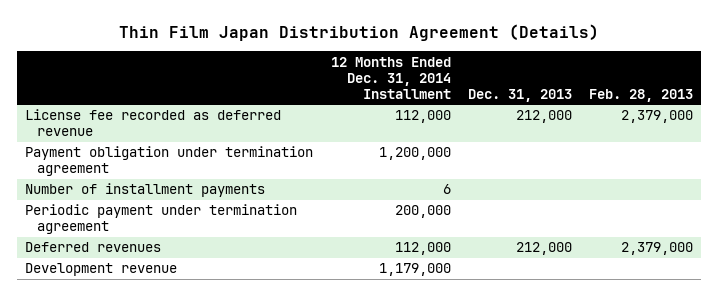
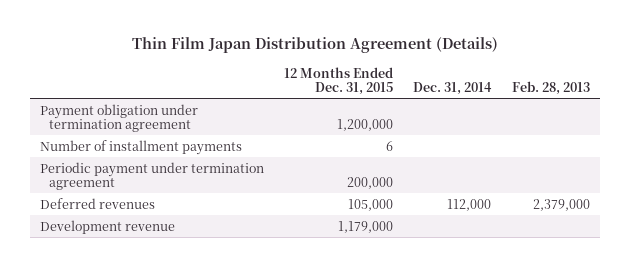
- | 12 Months Ended Dec. 31, 2014 Installment | Dec. 31, 2013 | Feb. 28, 2013
+ | 12 Months Ended Dec. 31, 2015 | Dec. 31, 2014 | Feb. 28, 2013
- License fee recorded as deferred revenue | 112,000 | 212,000 | 2,379,000

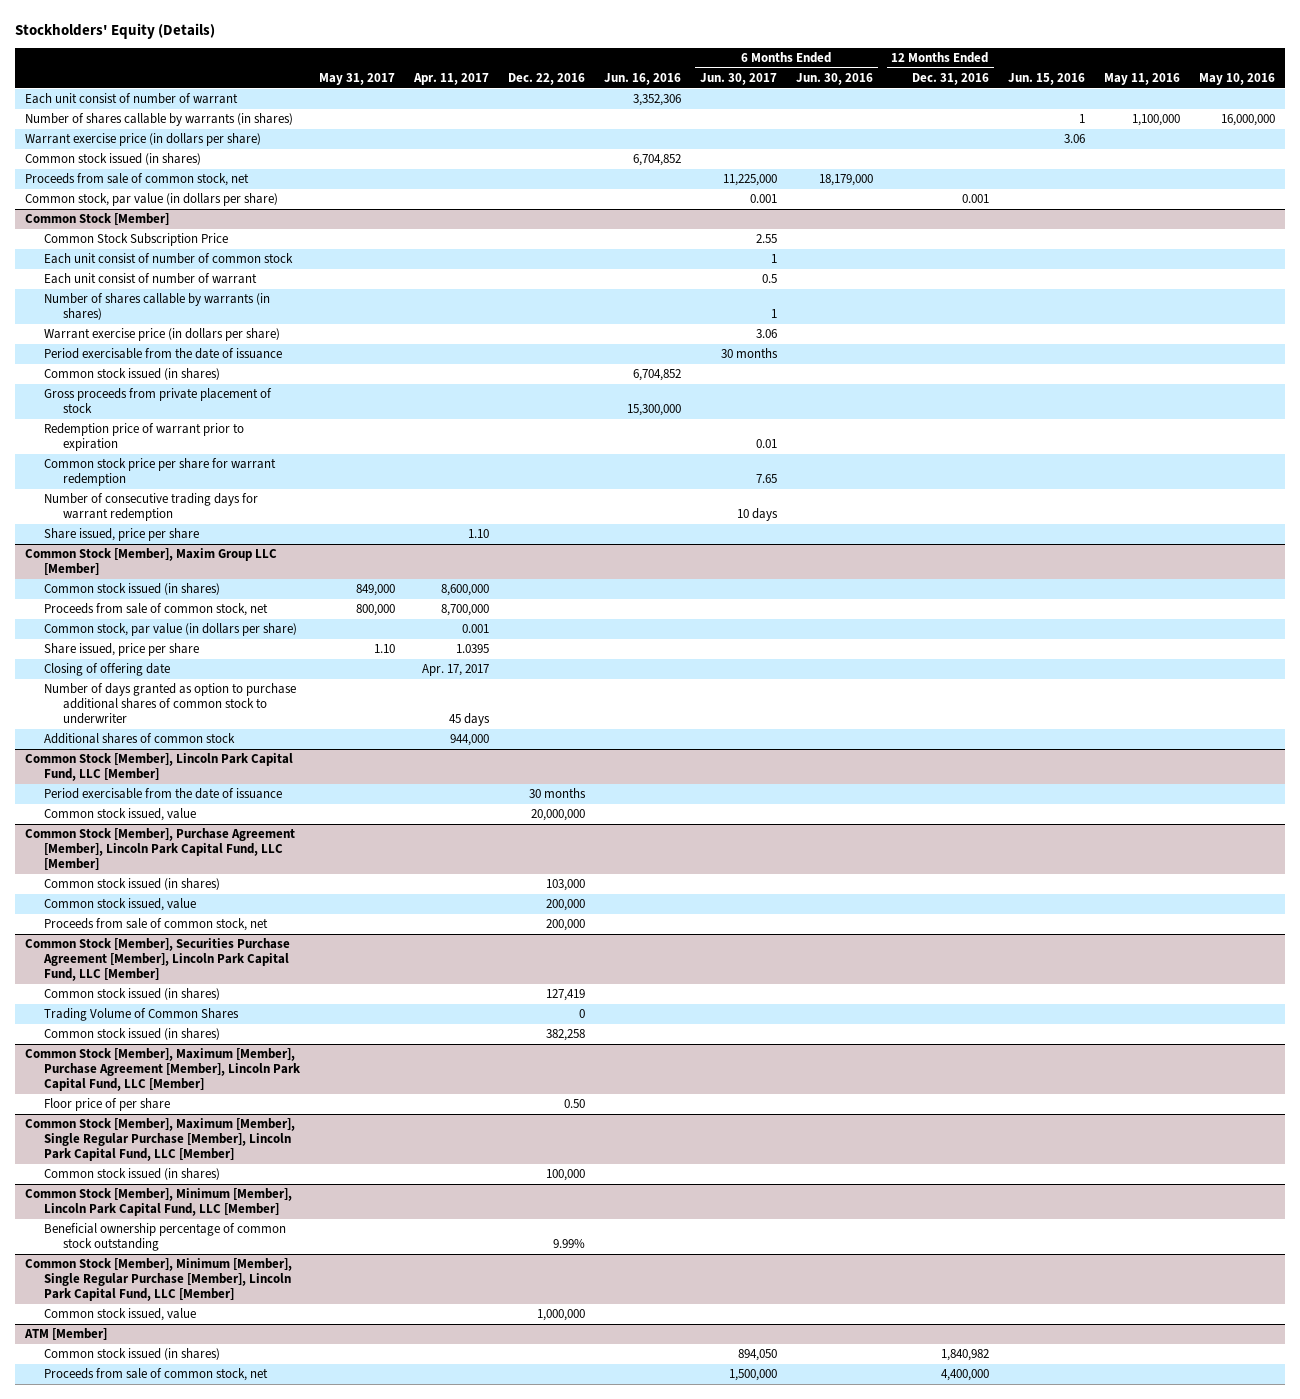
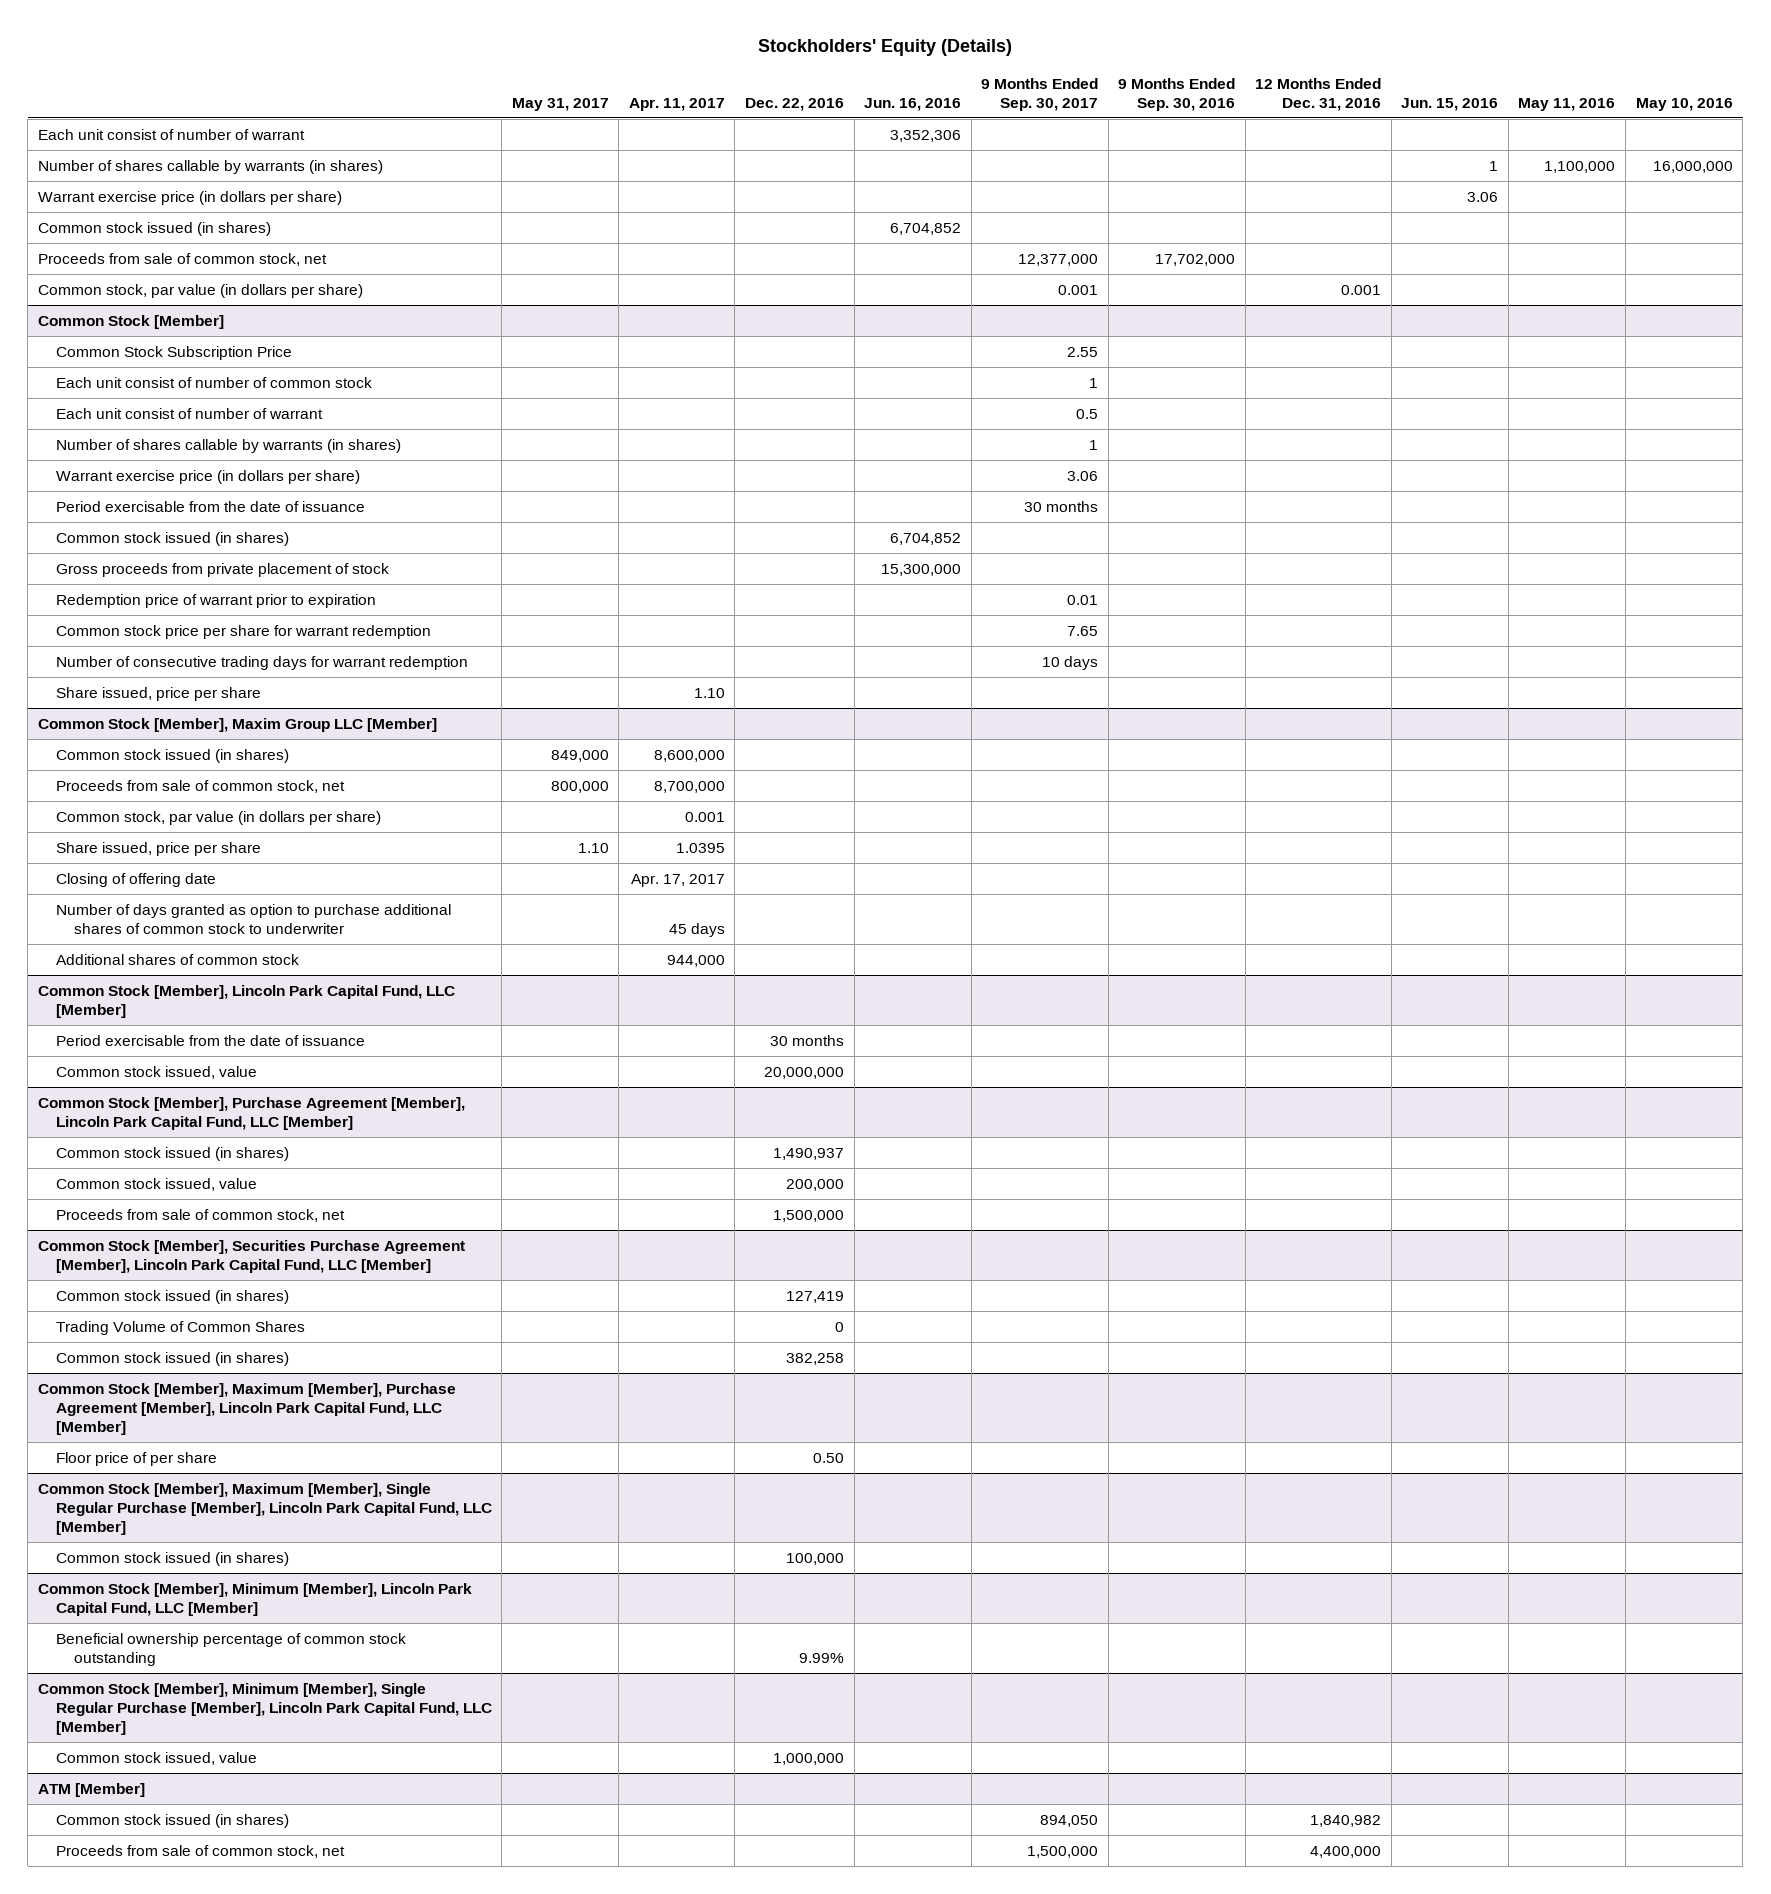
- | May 31, 2017 | Apr. 11, 2017 | Dec. 22, 2016 | Jun. 16, 2016 | 6 Months Ended Jun. 30, 2017 | 6 Months Ended Jun. 30, 2016 | 12 Months Ended Dec. 31, 2016 | Jun. 15, 2016 | May 11, 2016 | May 10, 2016
+ | May 31, 2017 | Apr. 11, 2017 | Dec. 22, 2016 | Jun. 16, 2016 | 9 Months Ended Sep. 30, 2017 | 9 Months Ended Sep. 30, 2016 | 12 Months Ended Dec. 31, 2016 | Jun. 15, 2016 | May 11, 2016 | May 10, 2016
@ Common Stock [Member], Purchase Agreement [Member], Lincoln Park Capital Fund, LLC [Member]
- Common stock issued (in shares) | | | 103,000 | | | | | | |
+ Common stock issued (in shares) | | | 1,490,937 | | | | | | |
- Proceeds from sale of common stock, net | | | 200,000 | | | | | | |
+ Proceeds from sale of common stock, net | | | 1,500,000 | | | | | | |

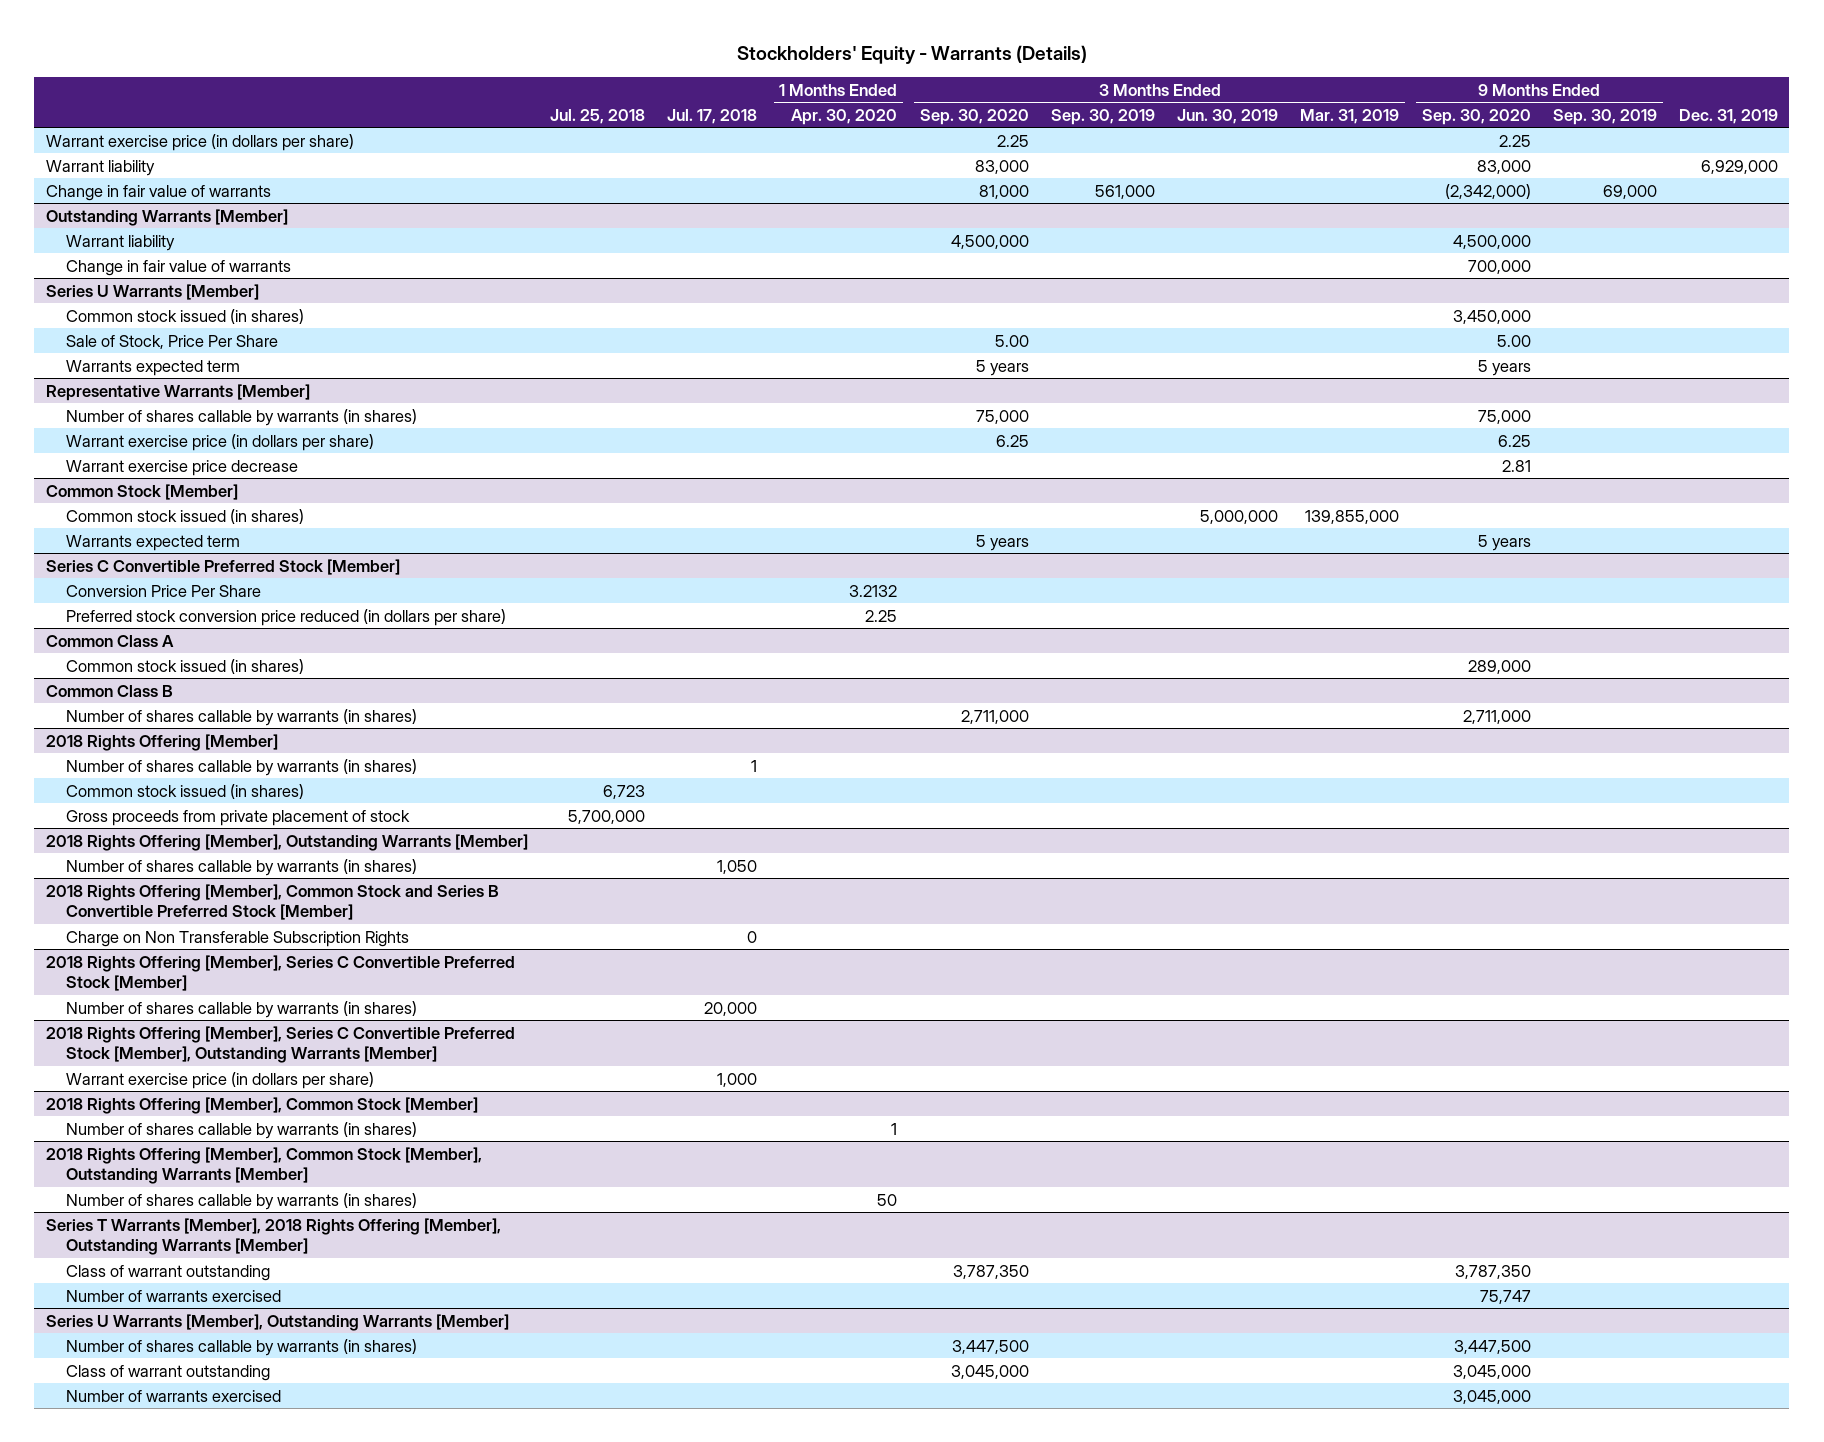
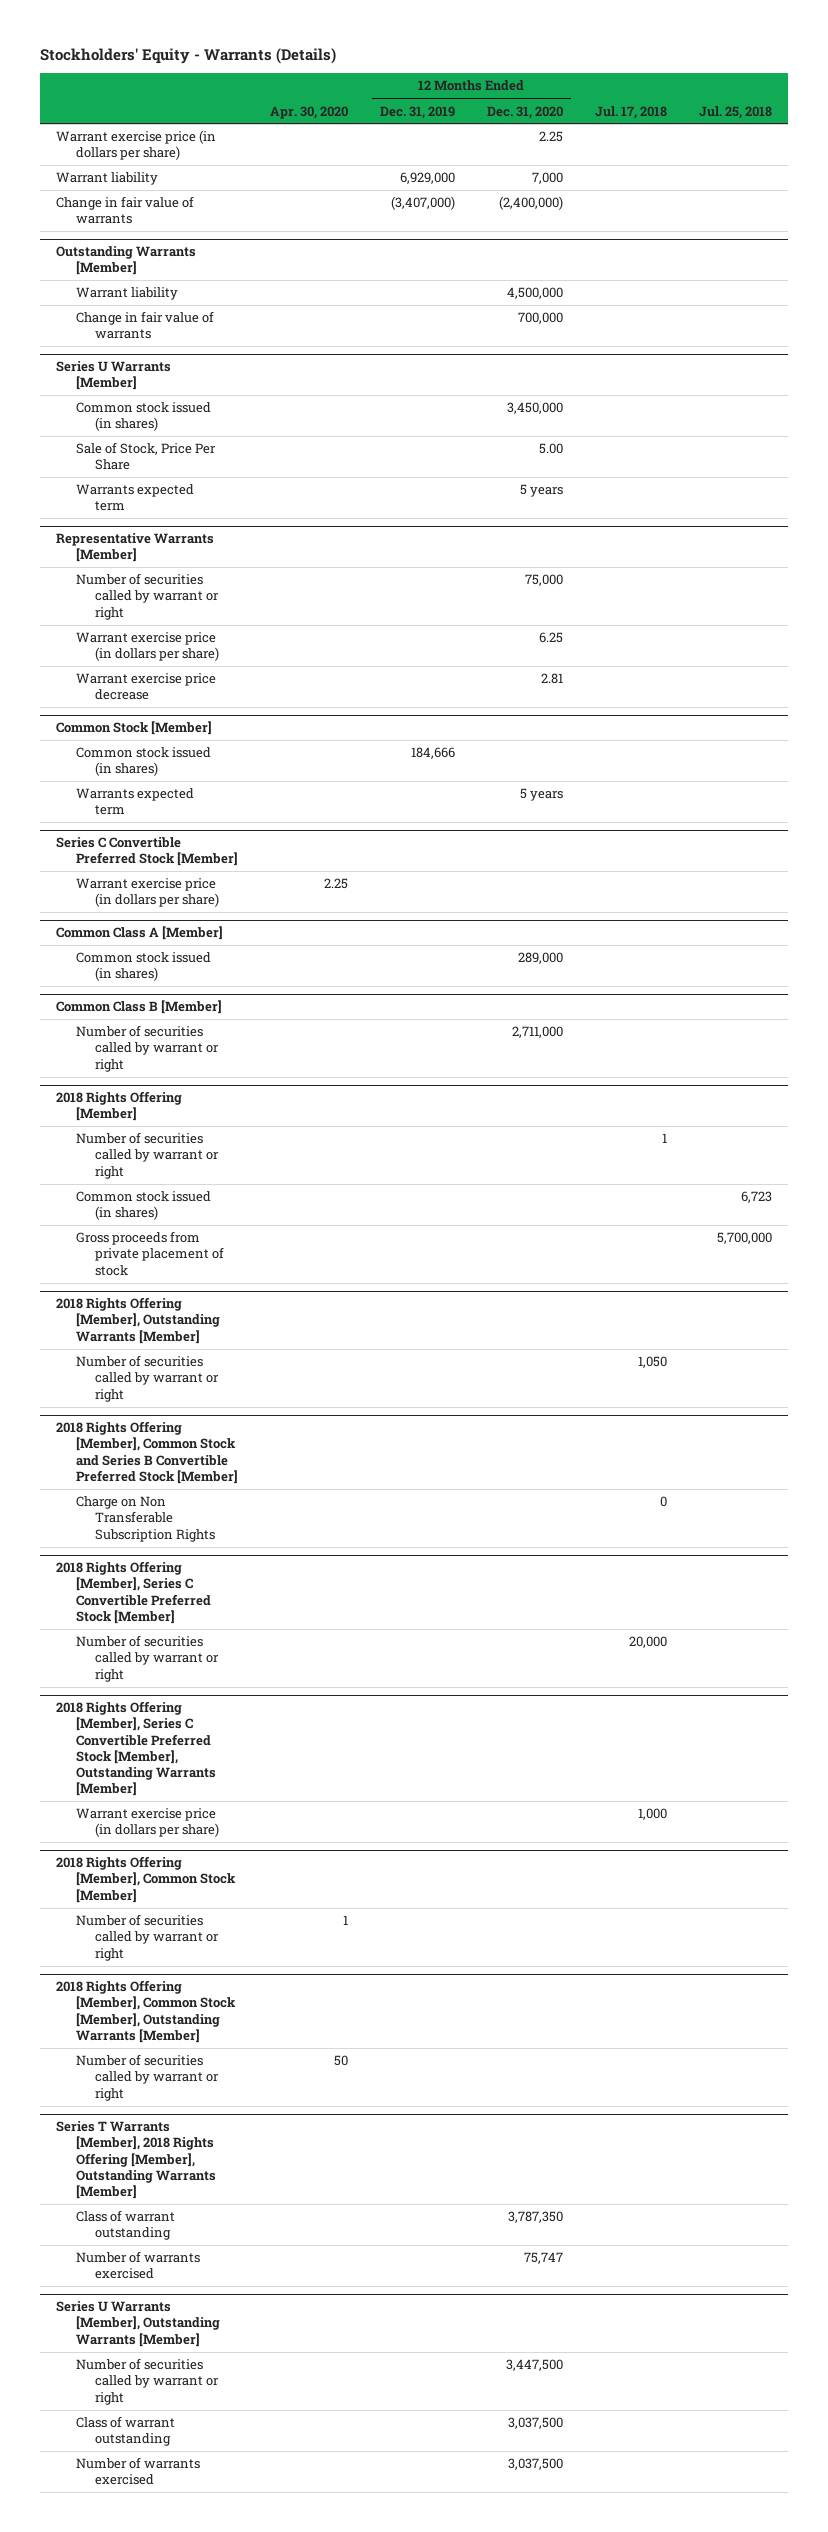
- | Jul. 25, 2018 | Jul. 17, 2018 | 1 Months Ended Apr. 30, 2020 | 3 Months Ended Sep. 30, 2020 | 3 Months Ended Sep. 30, 2019 | 3 Months Ended Jun. 30, 2019 | 3 Months Ended Mar. 31, 2019 | 9 Months Ended Sep. 30, 2020 | 9 Months Ended Sep. 30, 2019 | Dec. 31, 2019
+ | Apr. 30, 2020 | 12 Months Ended Dec. 31, 2019 | 12 Months Ended Dec. 31, 2020 | Jul. 17, 2018 | Jul. 25, 2018
@ Representative Warrants [Member]
- Number of shares callable by warrants (in shares) | | | | 75,000 | | | | 75,000 | |
+ Number of securities called by warrant or right | | | 75,000 | |
@ Series C Convertible Preferred Stock [Member]
- Conversion Price Per Share | | | 3.2132 | | | | | | |
- Preferred stock conversion price reduced (in dollars per share) | | | 2.25 | | | | | | |
- Common Class A
@ Series C Convertible Preferred Stock [Member]
+ Warrant exercise price (in dollars per share) | 2.25 | | | |
+ Common Class A [Member]
- Common Class B
- Number of shares callable by warrants (in shares) | | | | 2,711,000 | | | | 2,711,000 | |
+ Common Class B [Member]
+ Number of securities called by warrant or right | | | 2,711,000 | |
@ 2018 Rights Offering [Member]
- Number of shares callable by warrants (in shares) | | 1 | | | | | | | |
+ Number of securities called by warrant or right | | | | 1 |
@ 2018 Rights Offering [Member], Outstanding Warrants [Member]
- Number of shares callable by warrants (in shares) | | 1,050 | | | | | | | |
+ Number of securities called by warrant or right | | | | 1,050 |
@ 2018 Rights Offering [Member], Series C Convertible Preferred Stock [Member]
- Number of shares callable by warrants (in shares) | | 20,000 | | | | | | | |
+ Number of securities called by warrant or right | | | | 20,000 |
@ 2018 Rights Offering [Member], Common Stock [Member]
- Number of shares callable by warrants (in shares) | | | 1 | | | | | | |
+ Number of securities called by warrant or right | 1 | | | |
@ 2018 Rights Offering [Member], Common Stock [Member], Outstanding Warrants [Member]
- Number of shares callable by warrants (in shares) | | | 50 | | | | | | |
+ Number of securities called by warrant or right | 50 | | | |
@ Series U Warrants [Member], Outstanding Warrants [Member]
- Number of shares callable by warrants (in shares) | | | | 3,447,500 | | | | 3,447,500 | |
+ Number of securities called by warrant or right | | | 3,447,500 | |

